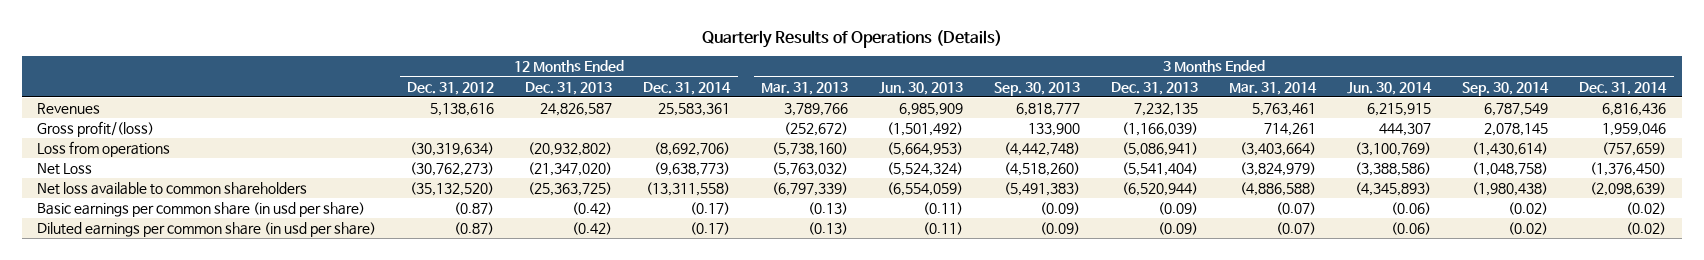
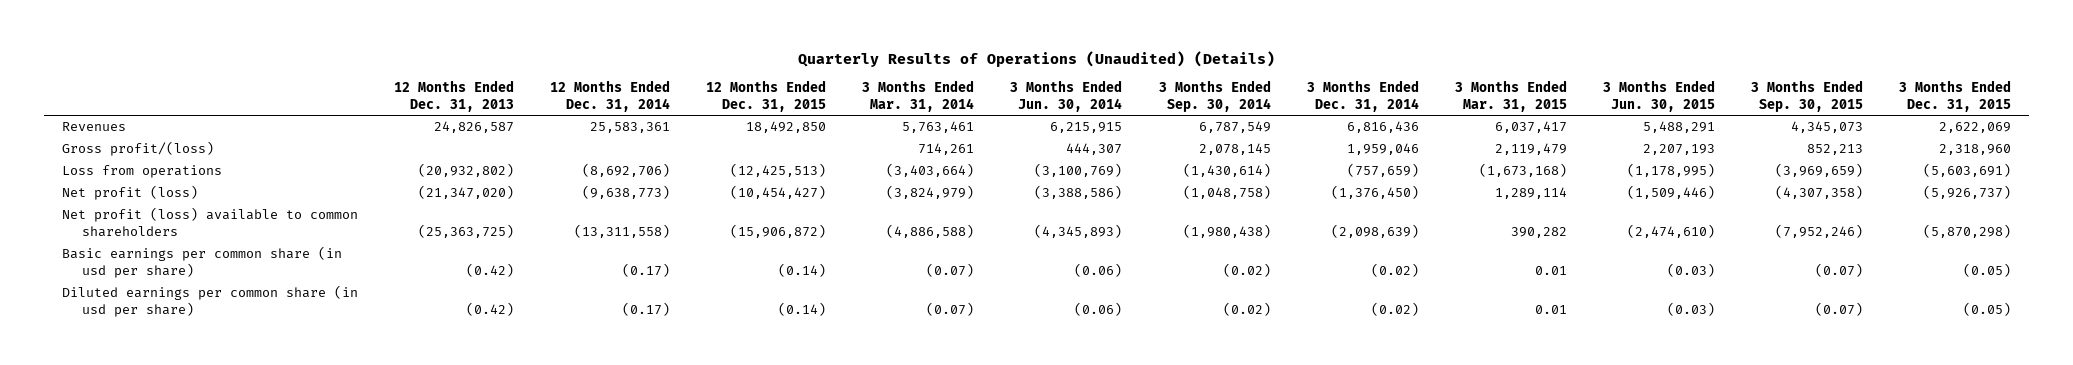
- Quarterly Results of Operations (Details)
+ Quarterly Results of Operations (Unaudited) (Details)
- | 12 Months Ended Dec. 31, 2012 | 12 Months Ended Dec. 31, 2013 | 12 Months Ended Dec. 31, 2014 | 3 Months Ended Mar. 31, 2013 | 3 Months Ended Jun. 30, 2013 | 3 Months Ended Sep. 30, 2013 | 3 Months Ended Dec. 31, 2013 | 3 Months Ended Mar. 31, 2014 | 3 Months Ended Jun. 30, 2014 | 3 Months Ended Sep. 30, 2014 | 3 Months Ended Dec. 31, 2014
+ | 12 Months Ended Dec. 31, 2013 | 12 Months Ended Dec. 31, 2014 | 12 Months Ended Dec. 31, 2015 | 3 Months Ended Mar. 31, 2014 | 3 Months Ended Jun. 30, 2014 | 3 Months Ended Sep. 30, 2014 | 3 Months Ended Dec. 31, 2014 | 3 Months Ended Mar. 31, 2015 | 3 Months Ended Jun. 30, 2015 | 3 Months Ended Sep. 30, 2015 | 3 Months Ended Dec. 31, 2015
- Net Loss | (30,762,273) | (21,347,020) | (9,638,773) | (5,763,032) | (5,524,324) | (4,518,260) | (5,541,404) | (3,824,979) | (3,388,586) | (1,048,758) | (1,376,450)
- Net loss available to common shareholders | (35,132,520) | (25,363,725) | (13,311,558) | (6,797,339) | (6,554,059) | (5,491,383) | (6,520,944) | (4,886,588) | (4,345,893) | (1,980,438) | (2,098,639)
+ Net profit (loss) | (21,347,020) | (9,638,773) | (10,454,427) | (3,824,979) | (3,388,586) | (1,048,758) | (1,376,450) | 1,289,114 | (1,509,446) | (4,307,358) | (5,926,737)
+ Net profit (loss) available to common shareholders | (25,363,725) | (13,311,558) | (15,906,872) | (4,886,588) | (4,345,893) | (1,980,438) | (2,098,639) | 390,282 | (2,474,610) | (7,952,246) | (5,870,298)

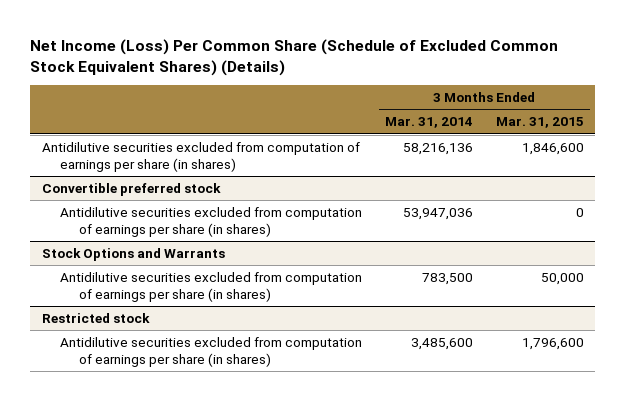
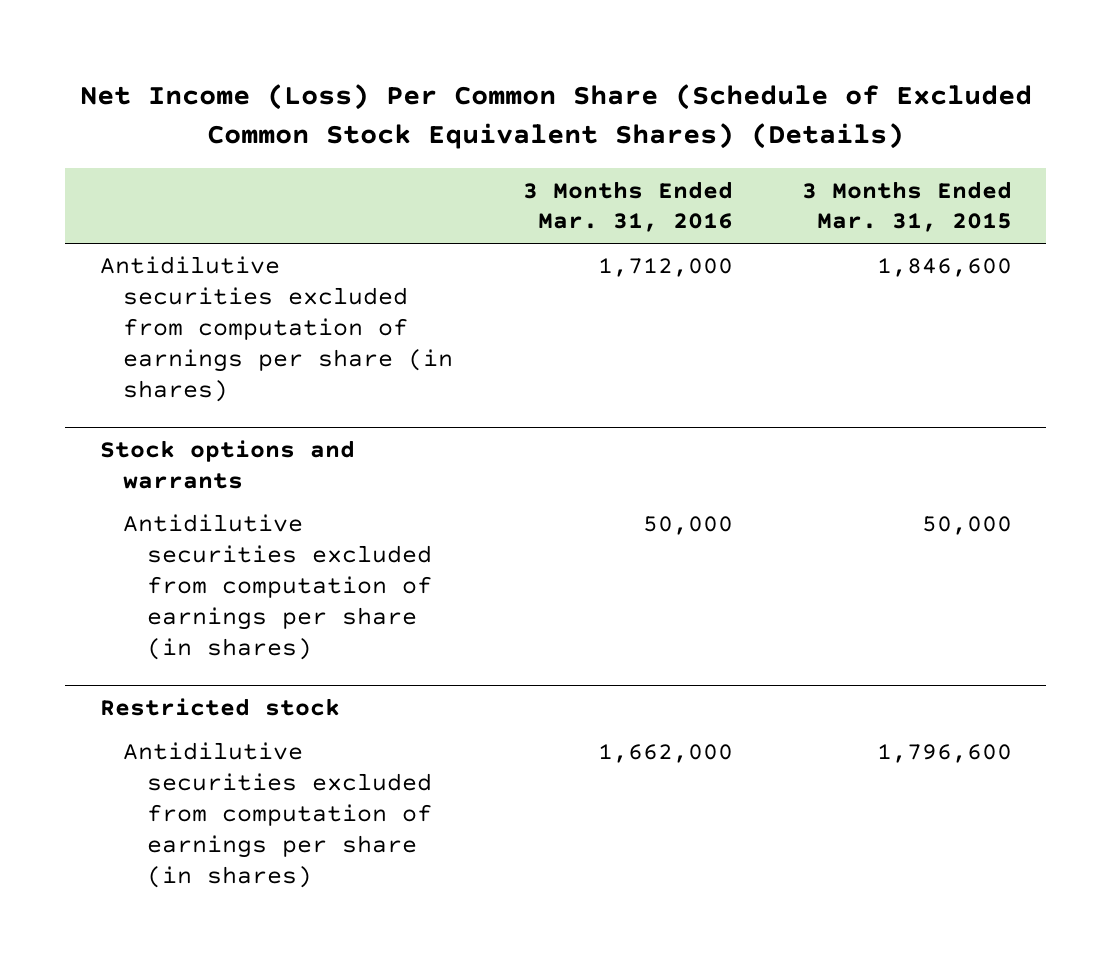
- | 3 Months Ended Mar. 31, 2014 | 3 Months Ended Mar. 31, 2015
+ | 3 Months Ended Mar. 31, 2016 | 3 Months Ended Mar. 31, 2015
- Convertible preferred stock
- Antidilutive securities excluded from computation of earnings per share (in shares) | 53,947,036 | 0
- Stock Options and Warrants
+ Stock options and warrants

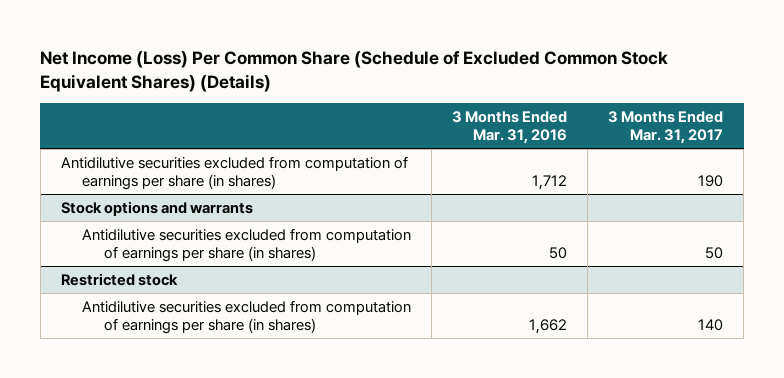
- | 3 Months Ended Mar. 31, 2016 | 3 Months Ended Mar. 31, 2015
+ | 3 Months Ended Mar. 31, 2016 | 3 Months Ended Mar. 31, 2017
- Antidilutive securities excluded from computation of earnings per share (in shares) | 1,712,000 | 1,846,600
+ Antidilutive securities excluded from computation of earnings per share (in shares) | 1,712 | 190
@ Stock options and warrants
- Antidilutive securities excluded from computation of earnings per share (in shares) | 50,000 | 50,000
+ Antidilutive securities excluded from computation of earnings per share (in shares) | 50 | 50
@ Restricted stock
- Antidilutive securities excluded from computation of earnings per share (in shares) | 1,662,000 | 1,796,600
+ Antidilutive securities excluded from computation of earnings per share (in shares) | 1,662 | 140

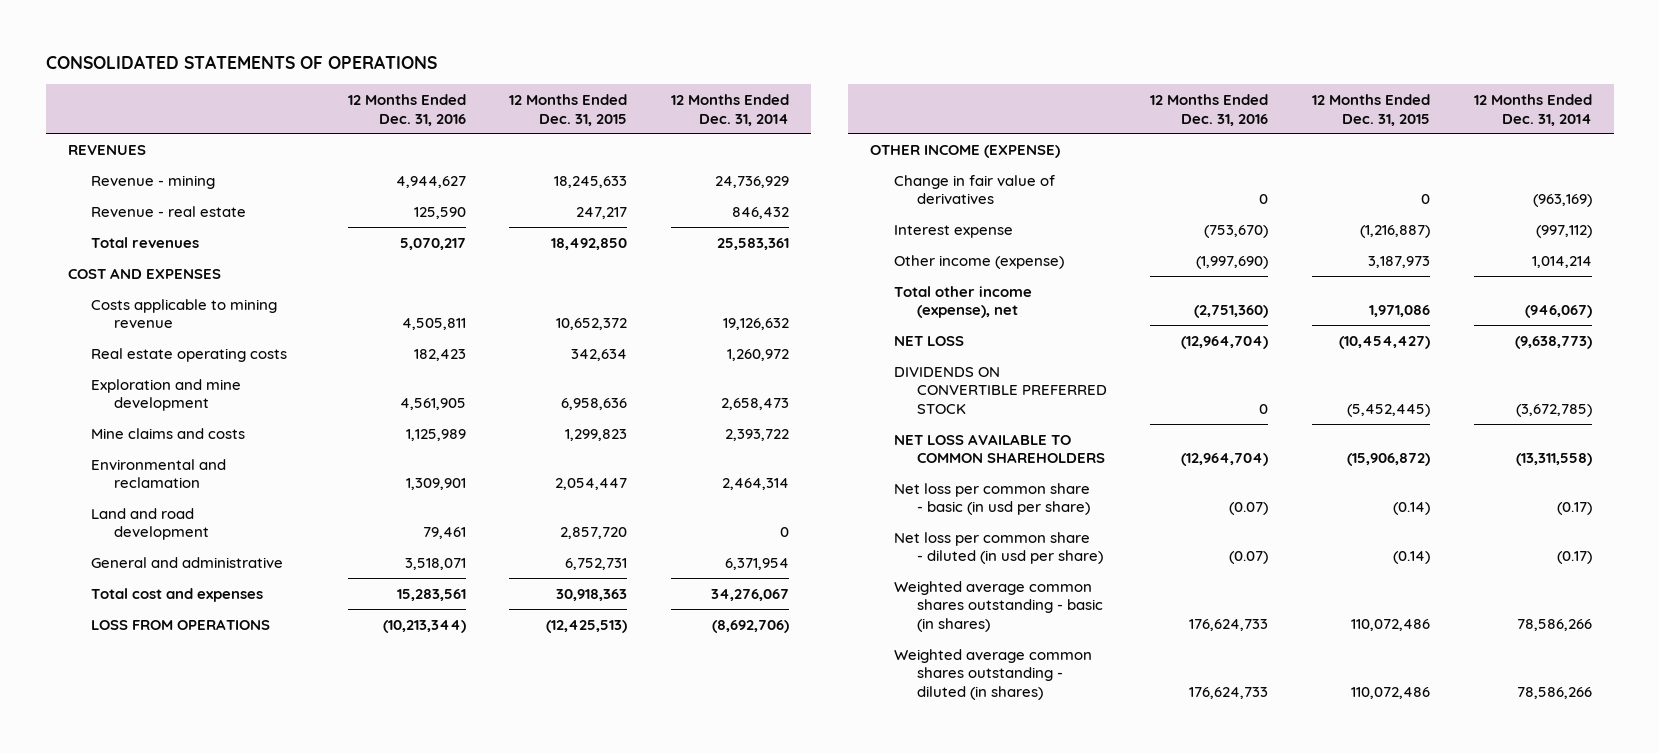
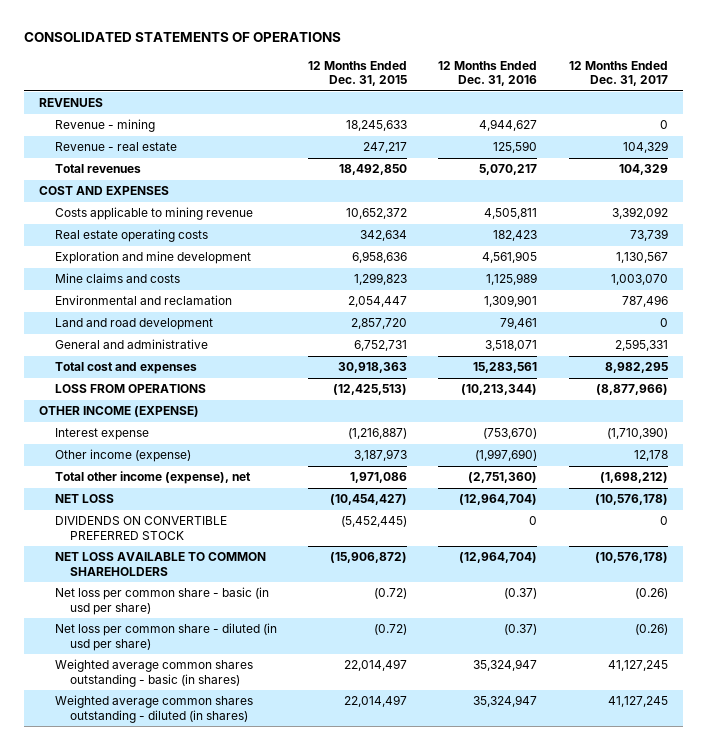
- | 12 Months Ended Dec. 31, 2016 | 12 Months Ended Dec. 31, 2015 | 12 Months Ended Dec. 31, 2014
+ | 12 Months Ended Dec. 31, 2015 | 12 Months Ended Dec. 31, 2016 | 12 Months Ended Dec. 31, 2017
- Change in fair value of derivatives | 0 | 0 | (963,169)
- Net loss per common share - basic (in usd per share) | (0.07) | (0.14) | (0.17)
- Net loss per common share - diluted (in usd per share) | (0.07) | (0.14) | (0.17)
- Weighted average common shares outstanding - basic (in shares) | 176,624,733 | 110,072,486 | 78,586,266
- Weighted average common shares outstanding - diluted (in shares) | 176,624,733 | 110,072,486 | 78,586,266
+ Net loss per common share - basic (in usd per share) | (0.72) | (0.37) | (0.26)
+ Net loss per common share - diluted (in usd per share) | (0.72) | (0.37) | (0.26)
+ Weighted average common shares outstanding - basic (in shares) | 22,014,497 | 35,324,947 | 41,127,245
+ Weighted average common shares outstanding - diluted (in shares) | 22,014,497 | 35,324,947 | 41,127,245

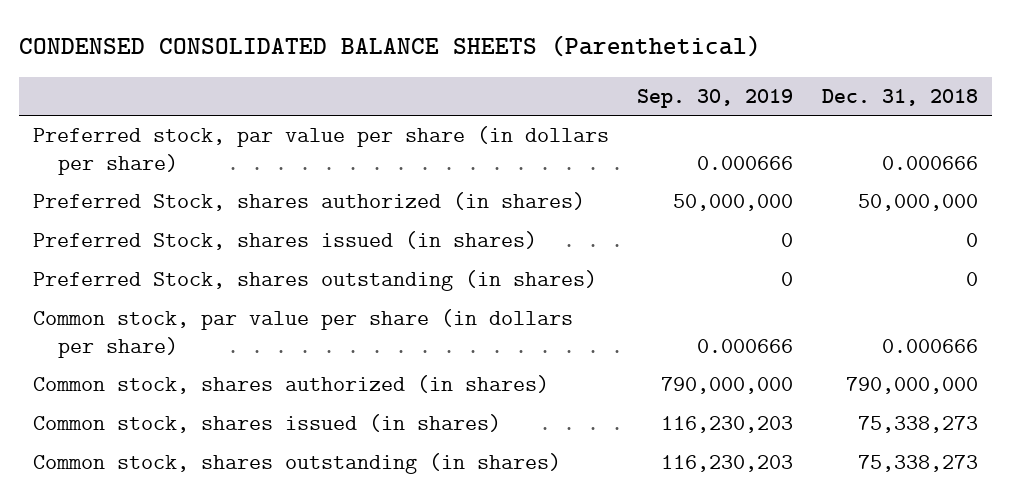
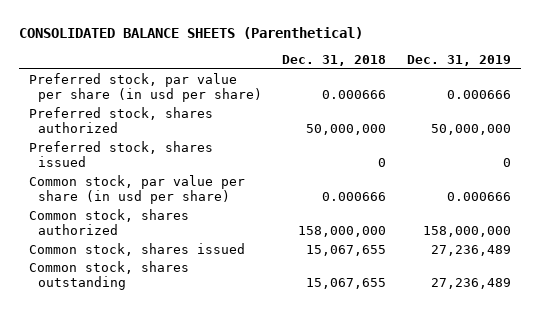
- CONDENSED CONSOLIDATED BALANCE SHEETS (Parenthetical)
+ CONSOLIDATED BALANCE SHEETS (Parenthetical)
- | Sep. 30, 2019 | Dec. 31, 2018
+ | Dec. 31, 2018 | Dec. 31, 2019
- Preferred stock, par value per share (in dollars per share) | 0.000666 | 0.000666
- Preferred Stock, shares authorized (in shares) | 50,000,000 | 50,000,000
- Preferred Stock, shares issued (in shares) | 0 | 0
- Preferred Stock, shares outstanding (in shares) | 0 | 0
- Common stock, par value per share (in dollars per share) | 0.000666 | 0.000666
- Common stock, shares authorized (in shares) | 790,000,000 | 790,000,000
- Common stock, shares issued (in shares) | 116,230,203 | 75,338,273
- Common stock, shares outstanding (in shares) | 116,230,203 | 75,338,273
+ Preferred stock, par value per share (in usd per share) | 0.000666 | 0.000666
+ Preferred stock, shares authorized | 50,000,000 | 50,000,000
+ Preferred stock, shares issued | 0 | 0
+ Common stock, par value per share (in usd per share) | 0.000666 | 0.000666
+ Common stock, shares authorized | 158,000,000 | 158,000,000
+ Common stock, shares issued | 15,067,655 | 27,236,489
+ Common stock, shares outstanding | 15,067,655 | 27,236,489

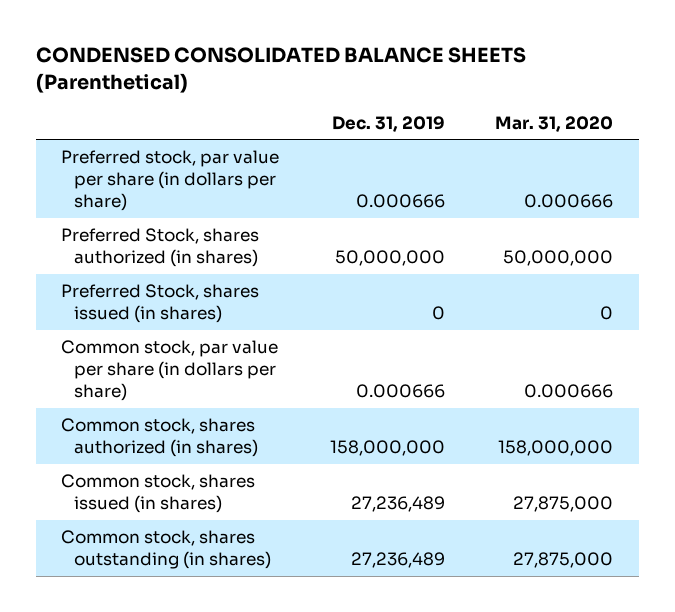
- CONSOLIDATED BALANCE SHEETS (Parenthetical)
+ CONDENSED CONSOLIDATED BALANCE SHEETS (Parenthetical)
- | Dec. 31, 2018 | Dec. 31, 2019
+ | Dec. 31, 2019 | Mar. 31, 2020
- Preferred stock, par value per share (in usd per share) | 0.000666 | 0.000666
- Preferred stock, shares authorized | 50,000,000 | 50,000,000
- Preferred stock, shares issued | 0 | 0
- Common stock, par value per share (in usd per share) | 0.000666 | 0.000666
- Common stock, shares authorized | 158,000,000 | 158,000,000
- Common stock, shares issued | 15,067,655 | 27,236,489
- Common stock, shares outstanding | 15,067,655 | 27,236,489
+ Preferred stock, par value per share (in dollars per share) | 0.000666 | 0.000666
+ Preferred Stock, shares authorized (in shares) | 50,000,000 | 50,000,000
+ Preferred Stock, shares issued (in shares) | 0 | 0
+ Common stock, par value per share (in dollars per share) | 0.000666 | 0.000666
+ Common stock, shares authorized (in shares) | 158,000,000 | 158,000,000
+ Common stock, shares issued (in shares) | 27,236,489 | 27,875,000
+ Common stock, shares outstanding (in shares) | 27,236,489 | 27,875,000

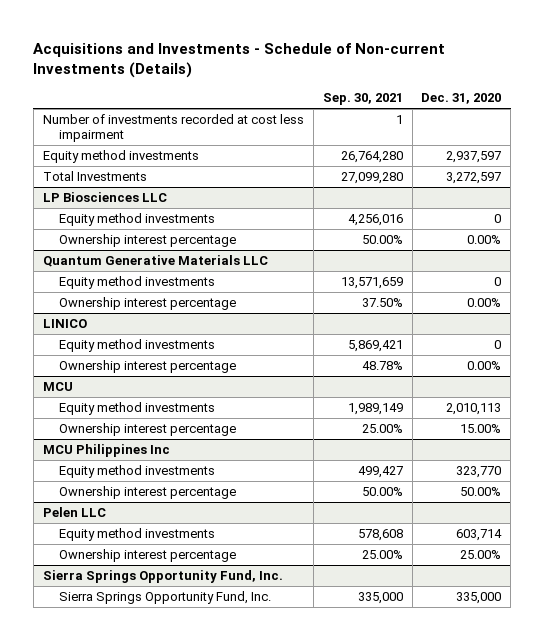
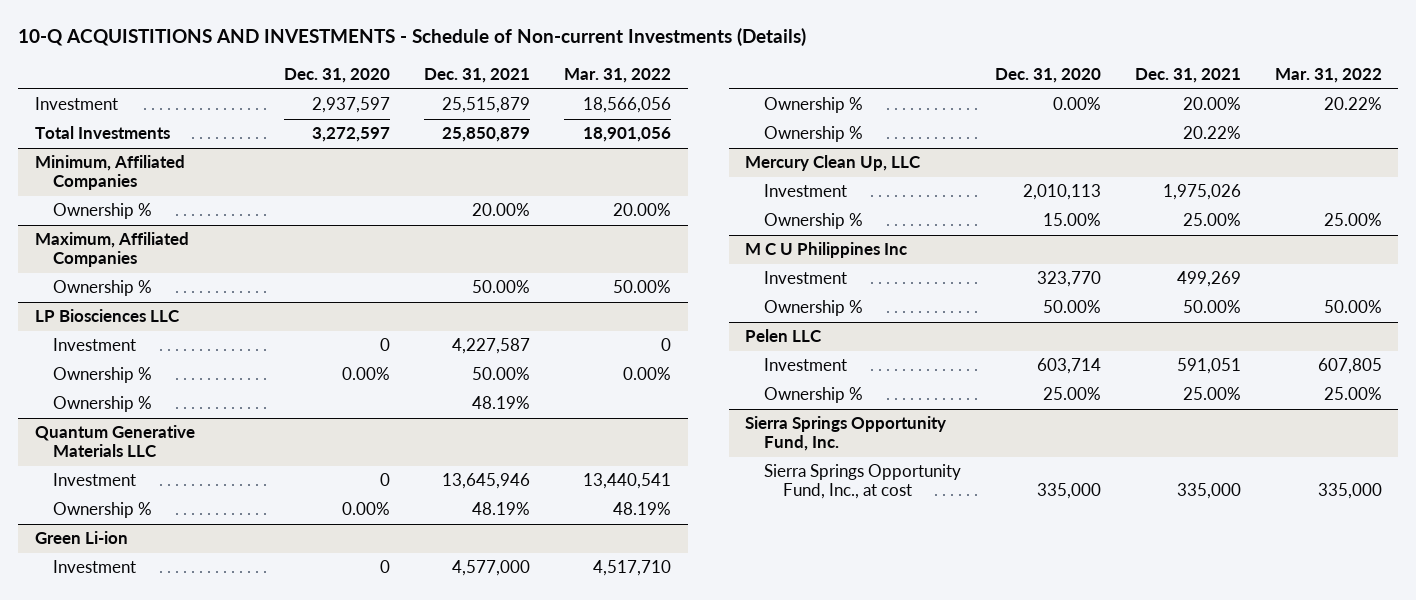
- Acquisitions and Investments - Schedule of Non-current Investments (Details)
+ 10-Q ACQUISTITIONS AND INVESTMENTS - Schedule of Non-current Investments (Details)
- | Sep. 30, 2021 | Dec. 31, 2020
+ | Dec. 31, 2020 | Dec. 31, 2021 | Mar. 31, 2022
- Number of investments recorded at cost less impairment | 1 |
- Equity method investments | 26,764,280 | 2,937,597
+ Investment | 2,937,597 | 25,515,879 | 18,566,056
+ Minimum, Affiliated Companies
+ Ownership % | | 20.00% | 20.00%
+ Maximum, Affiliated Companies
+ Ownership % | | 50.00% | 50.00%
@ LP Biosciences LLC
- Equity method investments | 4,256,016 | 0
- Ownership interest percentage | 50.00% | 0.00%
+ Investment | 0 | 4,227,587 | 0
+ Ownership % | 0.00% | 50.00% | 0.00%
+ Ownership % | | 48.19% |
@ Quantum Generative Materials LLC
- Equity method investments | 13,571,659 | 0
- Ownership interest percentage | 37.50% | 0.00%
- LINICO
- Equity method investments | 5,869,421 | 0
- Ownership interest percentage | 48.78% | 0.00%
- MCU
- Equity method investments | 1,989,149 | 2,010,113
- Ownership interest percentage | 25.00% | 15.00%
- MCU Philippines Inc
- Equity method investments | 499,427 | 323,770
- Ownership interest percentage | 50.00% | 50.00%
@ Quantum Generative Materials LLC
+ Investment | 0 | 13,645,946 | 13,440,541
+ Ownership % | 0.00% | 48.19% | 48.19%
+ Green Li-ion
+ Investment | 0 | 4,577,000 | 4,517,710
+ Ownership % | 0.00% | 20.00% | 20.22%
+ Ownership % | | 20.22% |
+ Mercury Clean Up, LLC
+ Investment | 2,010,113 | 1,975,026 |
+ Ownership % | 15.00% | 25.00% | 25.00%
+ M C U Philippines Inc
+ Investment | 323,770 | 499,269 |
+ Ownership % | 50.00% | 50.00% | 50.00%
@ Pelen LLC
- Equity method investments | 578,608 | 603,714
- Ownership interest percentage | 25.00% | 25.00%
+ Investment | 603,714 | 591,051 | 607,805
+ Ownership % | 25.00% | 25.00% | 25.00%
@ Sierra Springs Opportunity Fund, Inc.
- Sierra Springs Opportunity Fund, Inc. | 335,000 | 335,000
+ Sierra Springs Opportunity Fund, Inc., at cost | 335,000 | 335,000 | 335,000

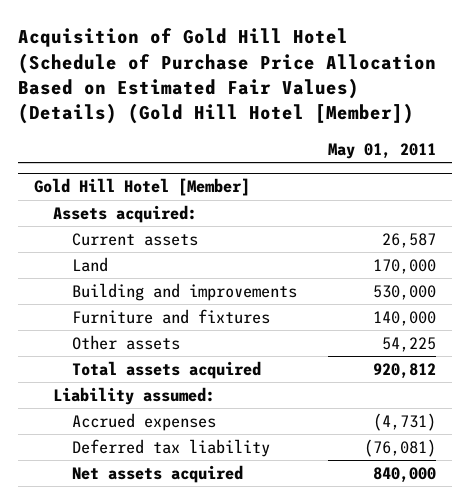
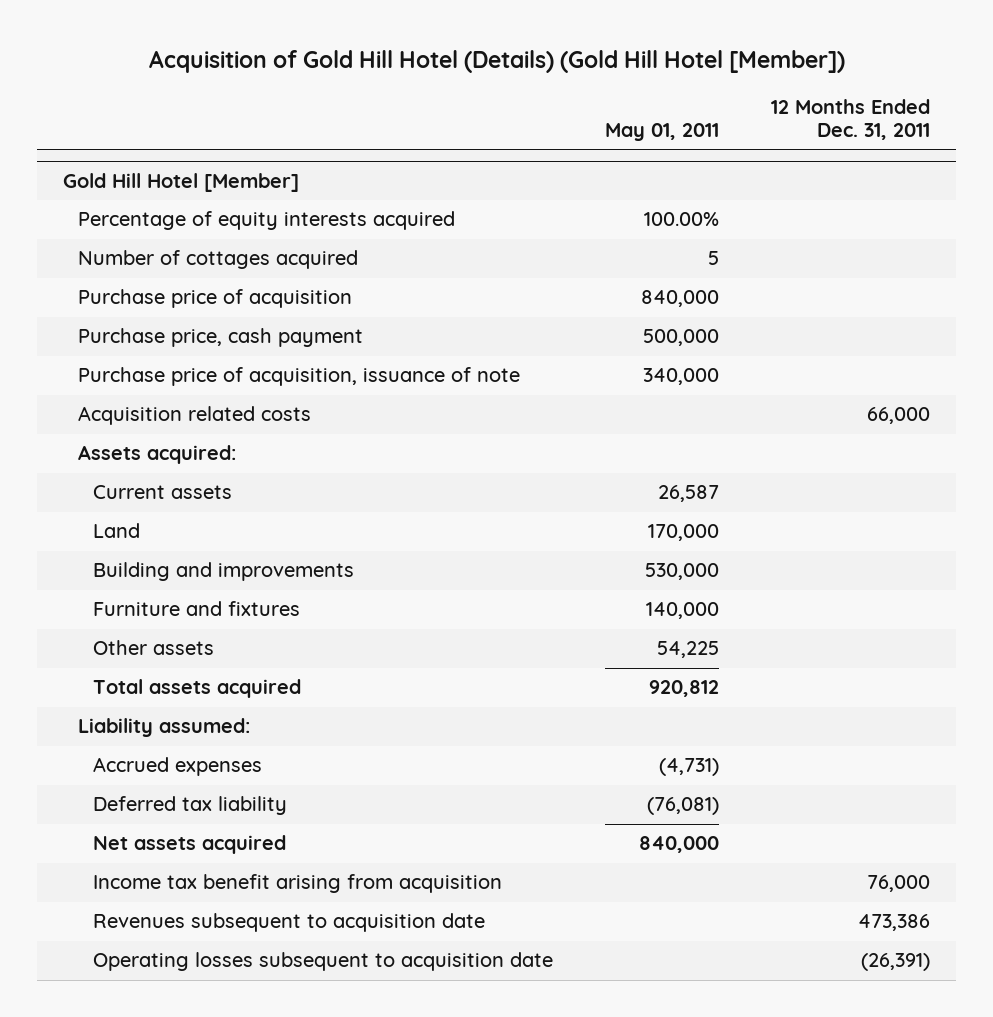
- Acquisition of Gold Hill Hotel (Schedule of Purchase Price Allocation Based on Estimated Fair Values) (Details) (Gold Hill Hotel [Member])
+ Acquisition of Gold Hill Hotel (Details) (Gold Hill Hotel [Member])
- | May 01, 2011
+ | May 01, 2011 | 12 Months Ended Dec. 31, 2011
@ Gold Hill Hotel [Member]
+ Percentage of equity interests acquired | 100.00% |
+ Number of cottages acquired | 5 |
+ Purchase price of acquisition | 840,000 |
+ Purchase price, cash payment | 500,000 |
+ Purchase price of acquisition, issuance of note | 340,000 |
+ Acquisition related costs | | 66,000
+ Income tax benefit arising from acquisition | | 76,000
+ Revenues subsequent to acquisition date | | 473,386
+ Operating losses subsequent to acquisition date | | (26,391)

